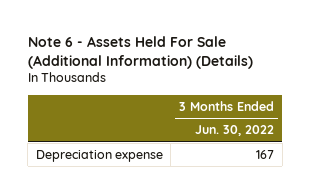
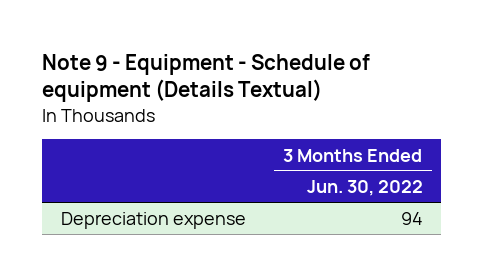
- Note 6 - Assets Held For Sale (Additional Information) (Details)
+ Note 9 - Equipment - Schedule of equipment (Details Textual)
- Depreciation expense | 167
+ Depreciation expense | 94

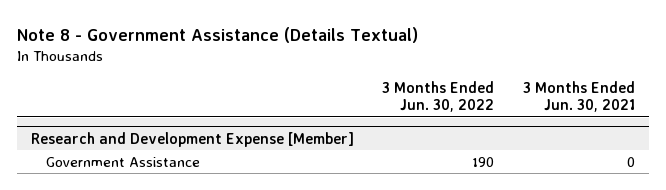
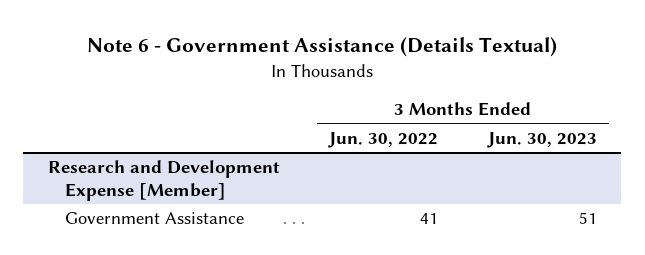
- Note 8 - Government Assistance (Details Textual)
+ Note 6 - Government Assistance (Details Textual)
- | 3 Months Ended Jun. 30, 2022 | 3 Months Ended Jun. 30, 2021
+ | 3 Months Ended Jun. 30, 2022 | 3 Months Ended Jun. 30, 2023
@ Research and Development Expense [Member]
- Government Assistance | 190 | 0
+ Government Assistance | 41 | 51

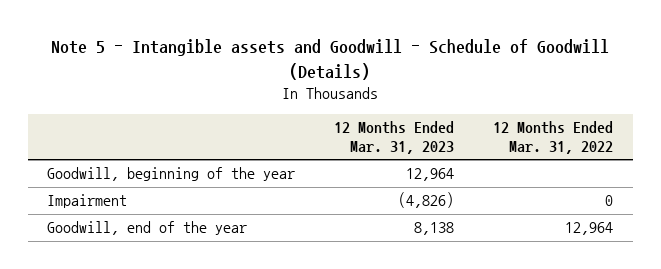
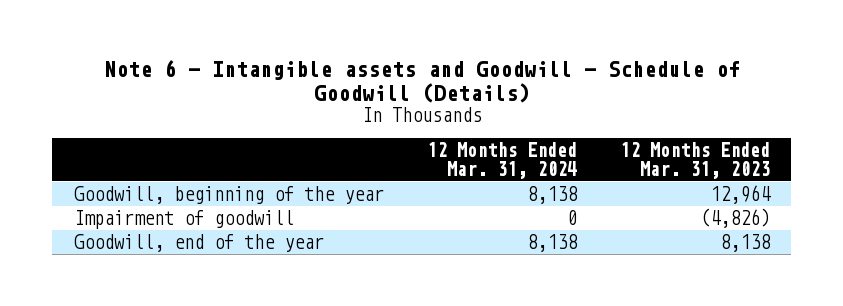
- Note 5 - Intangible assets and Goodwill - Schedule of Goodwill (Details)
+ Note 6 - Intangible assets and Goodwill - Schedule of Goodwill (Details)
- | 12 Months Ended Mar. 31, 2023 | 12 Months Ended Mar. 31, 2022
+ | 12 Months Ended Mar. 31, 2024 | 12 Months Ended Mar. 31, 2023
- Impairment | (4,826) | 0
+ Impairment of goodwill | 0 | (4,826)

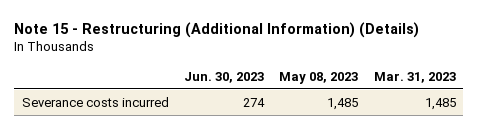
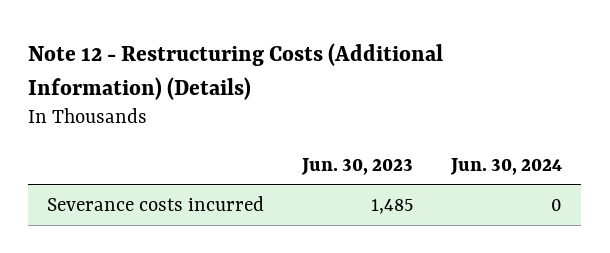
- Note 15 - Restructuring (Additional Information) (Details)
+ Note 12 - Restructuring Costs (Additional Information) (Details)
- | Jun. 30, 2023 | May 08, 2023 | Mar. 31, 2023
+ | Jun. 30, 2023 | Jun. 30, 2024
- Severance costs incurred | 274 | 1,485 | 1,485
+ Severance costs incurred | 1,485 | 0

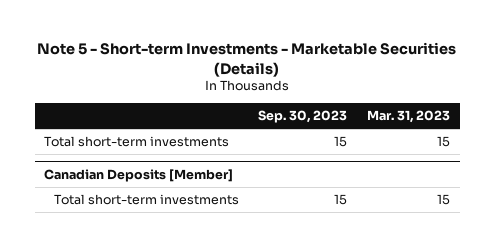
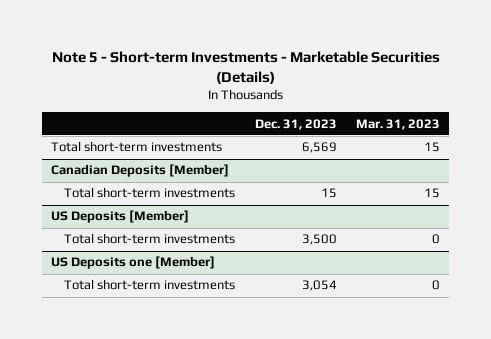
- | Sep. 30, 2023 | Mar. 31, 2023
+ | Dec. 31, 2023 | Mar. 31, 2023
+ US Deposits [Member]
+ Total short-term investments | 3,500 | 0
+ US Deposits one [Member]
+ Total short-term investments | 3,054 | 0

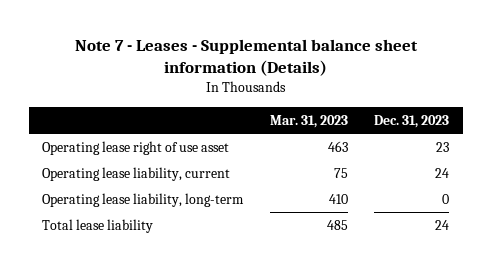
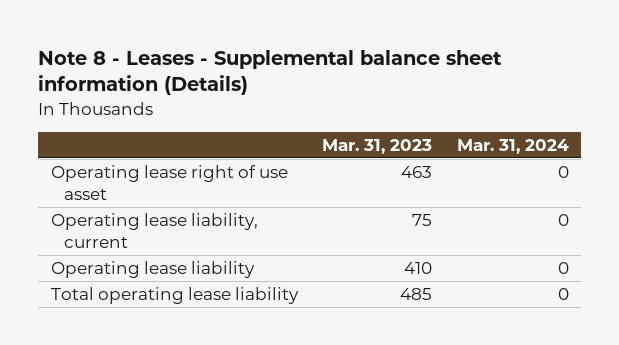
- Note 7 - Leases - Supplemental balance sheet information (Details)
+ Note 8 - Leases - Supplemental balance sheet information (Details)
- | Mar. 31, 2023 | Dec. 31, 2023
+ | Mar. 31, 2023 | Mar. 31, 2024
- Operating lease liability, long-term | 410 | 0
- Total lease liability | 485 | 24
+ Operating lease liability | 410 | 0
+ Total operating lease liability | 485 | 0

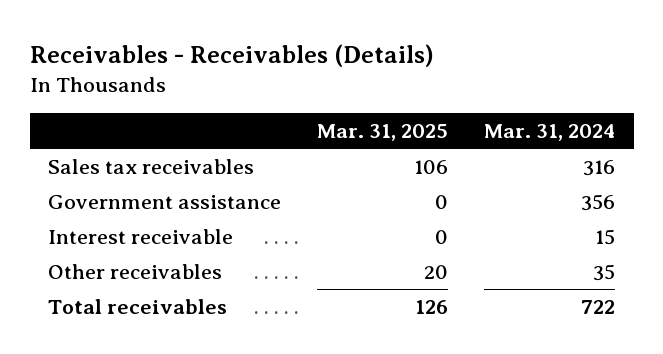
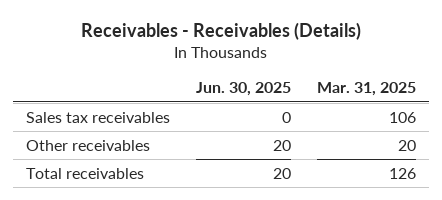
- | Mar. 31, 2025 | Mar. 31, 2024
+ | Jun. 30, 2025 | Mar. 31, 2025
- Government assistance | 0 | 356
- Interest receivable | 0 | 15

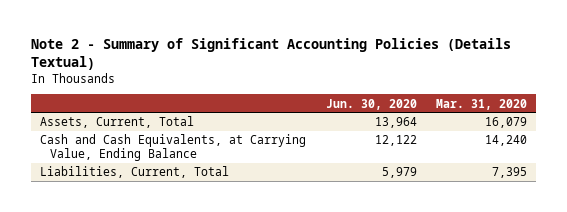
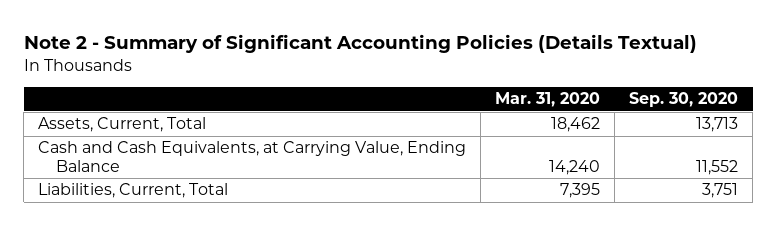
- | Jun. 30, 2020 | Mar. 31, 2020
+ | Mar. 31, 2020 | Sep. 30, 2020
- Assets, Current, Total | 13,964 | 16,079
+ Assets, Current, Total | 18,462 | 13,713

